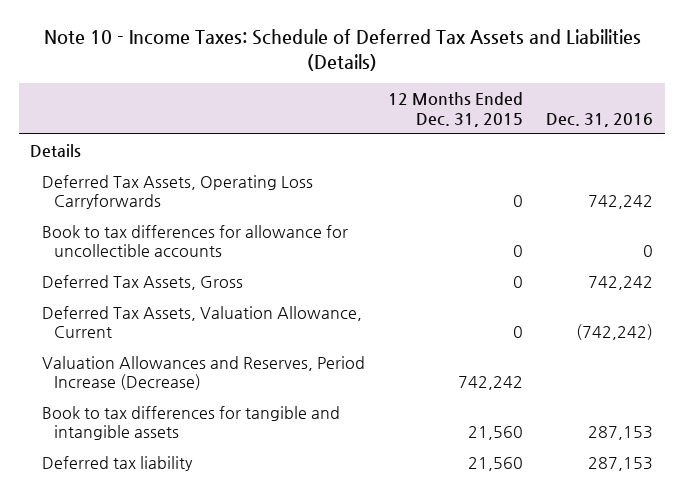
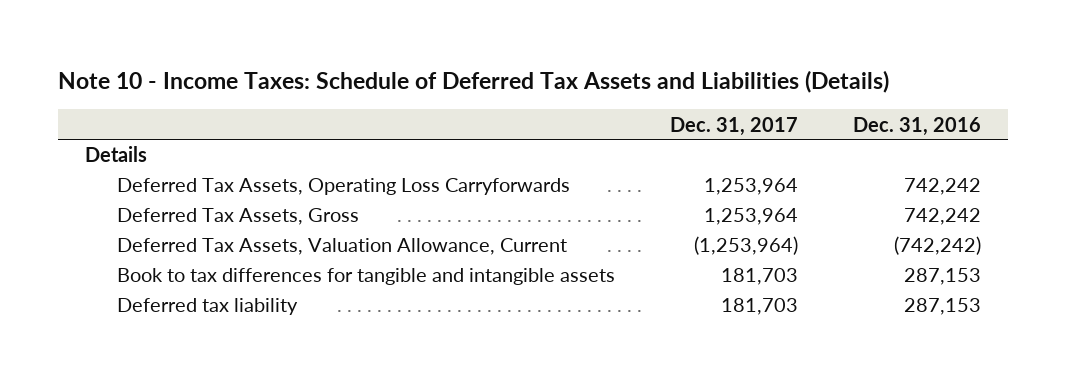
- | 12 Months Ended Dec. 31, 2015 | Dec. 31, 2016
+ | Dec. 31, 2017 | Dec. 31, 2016
- Book to tax differences for allowance for uncollectible accounts | 0 | 0
- Valuation Allowances and Reserves, Period Increase (Decrease) | 742,242 |

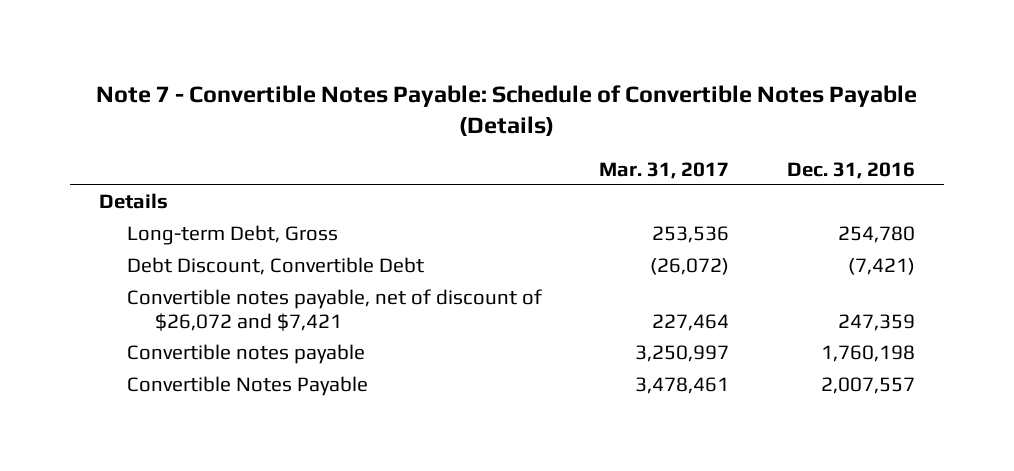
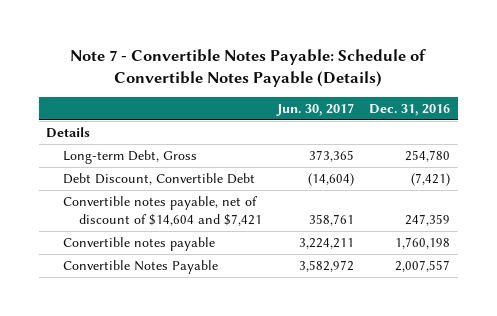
- | Mar. 31, 2017 | Dec. 31, 2016
+ | Jun. 30, 2017 | Dec. 31, 2016
- Convertible notes payable, net of discount of $26,072 and $7,421 | 227,464 | 247,359
+ Convertible notes payable, net of discount of $14,604 and $7,421 | 358,761 | 247,359

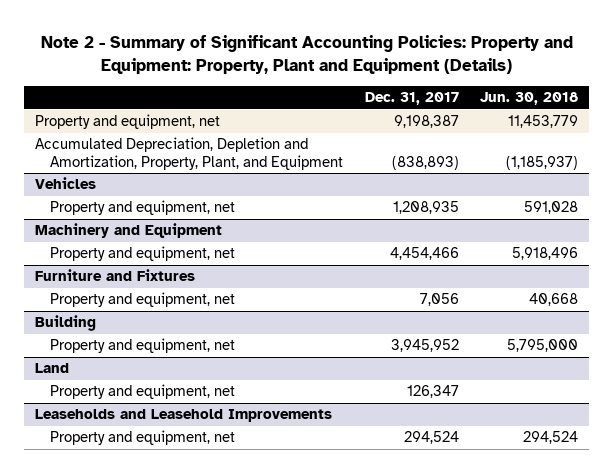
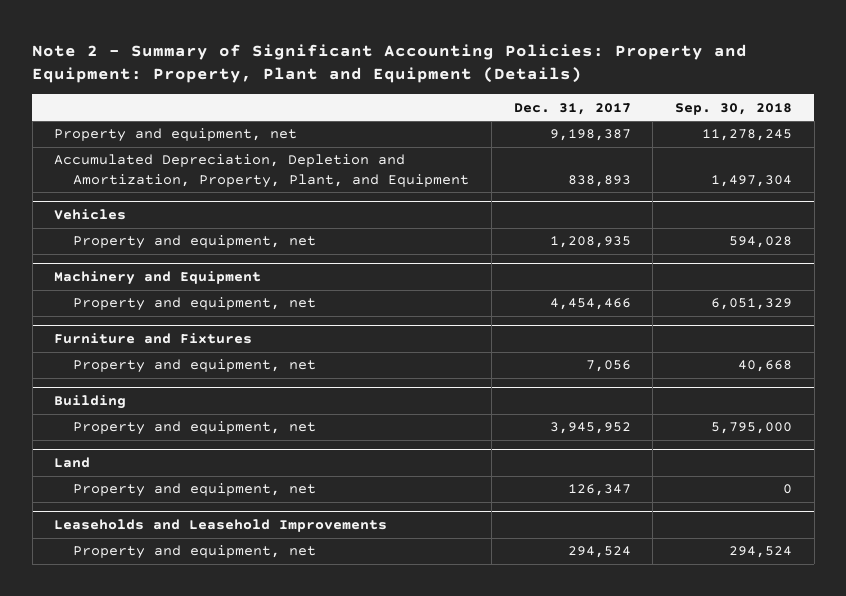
- | Dec. 31, 2017 | Jun. 30, 2018
+ | Dec. 31, 2017 | Sep. 30, 2018
- Accumulated Depreciation, Depletion and Amortization, Property, Plant, and Equipment | (838,893) | (1,185,937)
+ Accumulated Depreciation, Depletion and Amortization, Property, Plant, and Equipment | 838,893 | 1,497,304

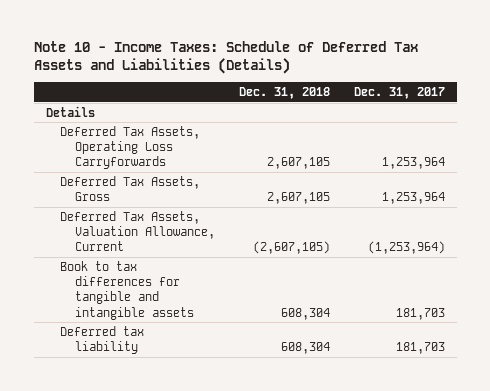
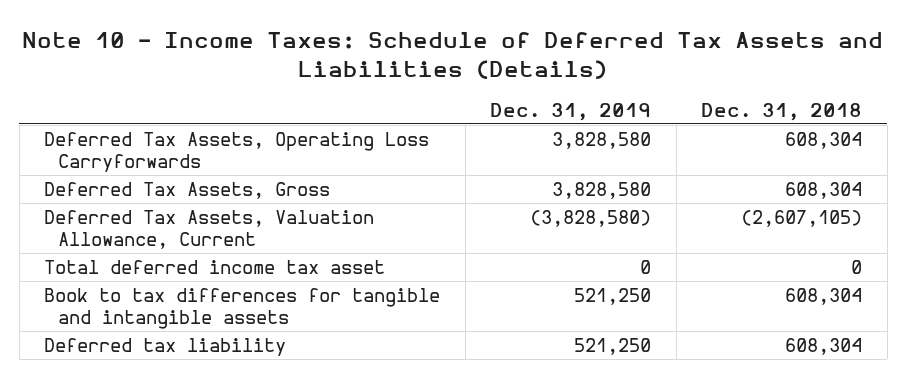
- | Dec. 31, 2018 | Dec. 31, 2017
+ | Dec. 31, 2019 | Dec. 31, 2018
- Details
- Deferred Tax Assets, Operating Loss Carryforwards | 2,607,105 | 1,253,964
- Deferred Tax Assets, Gross | 2,607,105 | 1,253,964
+ Deferred Tax Assets, Operating Loss Carryforwards | 3,828,580 | 608,304
+ Deferred Tax Assets, Gross | 3,828,580 | 608,304
+ Total deferred income tax asset | 0 | 0

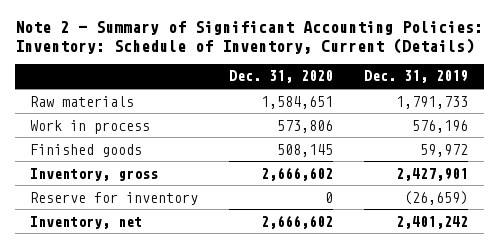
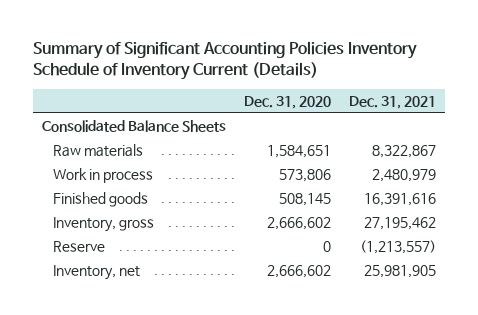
- Note 2 - Summary of Significant Accounting Policies: Inventory: Schedule of Inventory, Current (Details)
+ Summary of Significant Accounting Policies Inventory Schedule of Inventory Current (Details)
- | Dec. 31, 2020 | Dec. 31, 2019
+ | Dec. 31, 2020 | Dec. 31, 2021
+ Consolidated Balance Sheets
- Reserve for inventory | 0 | (26,659)
+ Reserve | 0 | (1,213,557)

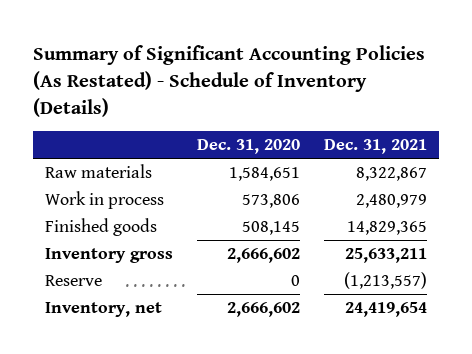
- Summary of Significant Accounting Policies Inventory Schedule of Inventory Current (Details)
+ Summary of Significant Accounting Policies (As Restated) - Schedule of Inventory (Details)
- Consolidated Balance Sheets
- Finished goods | 508,145 | 16,391,616
- Inventory, gross | 2,666,602 | 27,195,462
+ Finished goods | 508,145 | 14,829,365
+ Inventory gross | 2,666,602 | 25,633,211
- Inventory, net | 2,666,602 | 25,981,905
+ Inventory, net | 2,666,602 | 24,419,654

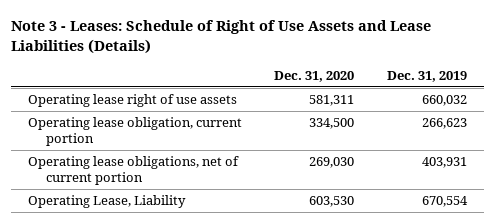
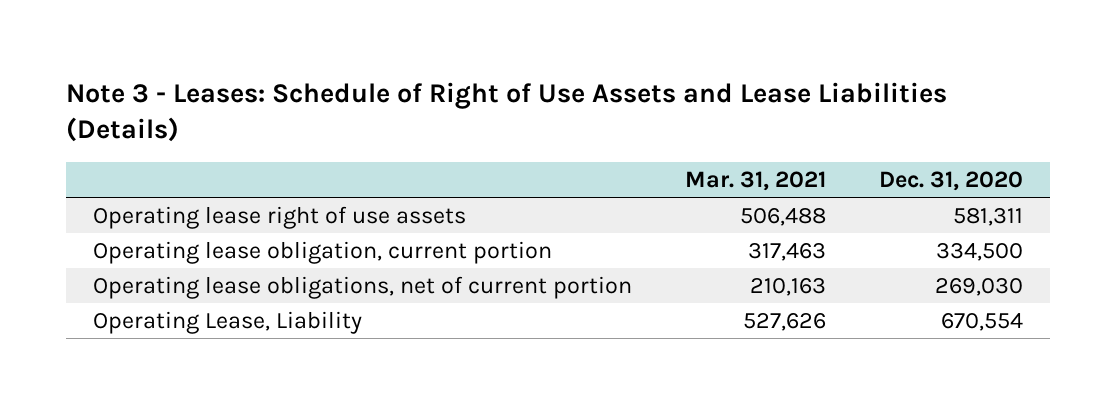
- | Dec. 31, 2020 | Dec. 31, 2019
+ | Mar. 31, 2021 | Dec. 31, 2020
- Operating Lease, Liability | 603,530 | 670,554
+ Operating Lease, Liability | 527,626 | 670,554

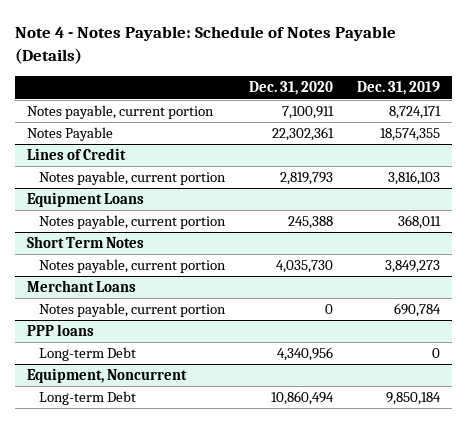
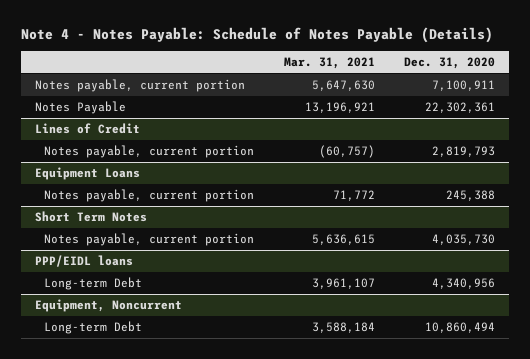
- | Dec. 31, 2020 | Dec. 31, 2019
+ | Mar. 31, 2021 | Dec. 31, 2020
- Merchant Loans
- Notes payable, current portion | 0 | 690,784
- PPP loans
+ PPP/EIDL loans

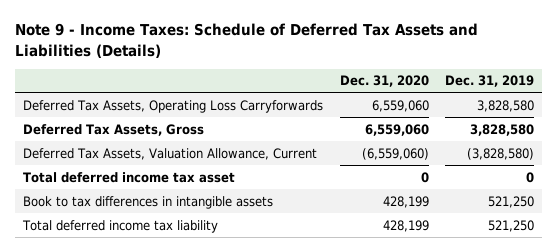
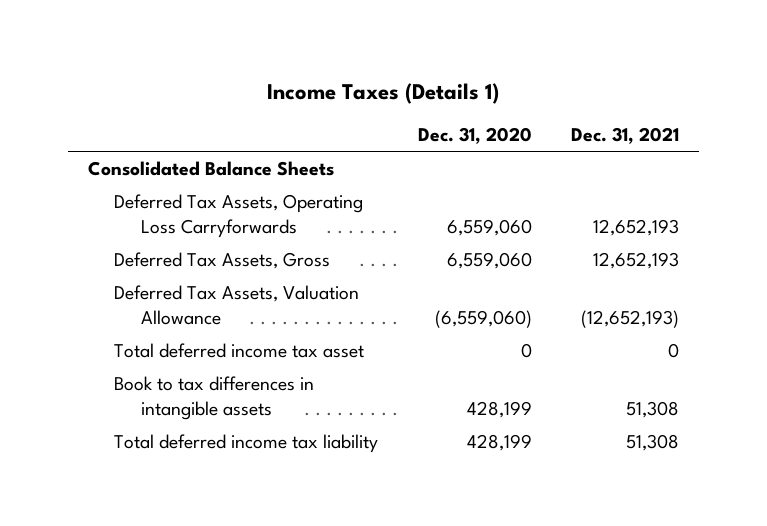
- Note 9 - Income Taxes: Schedule of Deferred Tax Assets and Liabilities (Details)
+ Income Taxes (Details 1)
- | Dec. 31, 2020 | Dec. 31, 2019
+ | Dec. 31, 2020 | Dec. 31, 2021
+ Consolidated Balance Sheets
- Deferred Tax Assets, Valuation Allowance, Current | (6,559,060) | (3,828,580)
+ Deferred Tax Assets, Valuation Allowance | (6,559,060) | (12,652,193)

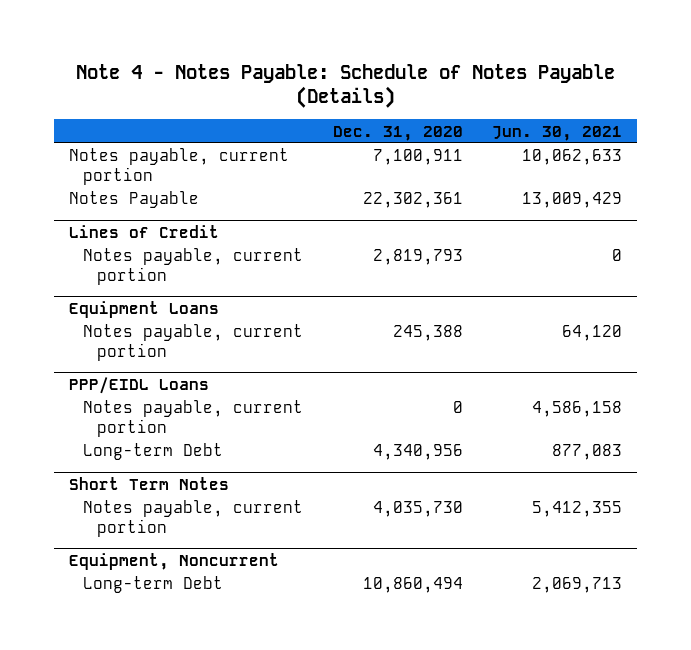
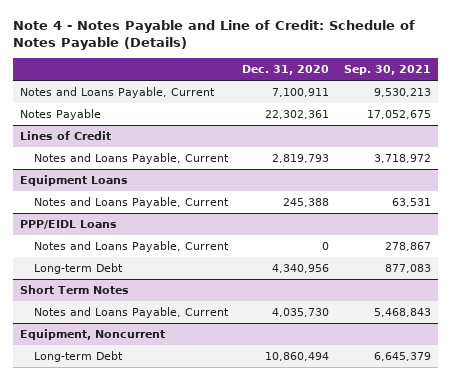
- Note 4 - Notes Payable: Schedule of Notes Payable (Details)
+ Note 4 - Notes Payable and Line of Credit: Schedule of Notes Payable (Details)
- | Dec. 31, 2020 | Jun. 30, 2021
+ | Dec. 31, 2020 | Sep. 30, 2021
- Notes payable, current portion | 7,100,911 | 10,062,633
+ Notes and Loans Payable, Current | 7,100,911 | 9,530,213
@ Lines of Credit
- Notes payable, current portion | 2,819,793 | 0
+ Notes and Loans Payable, Current | 2,819,793 | 3,718,972
@ Equipment Loans
- Notes payable, current portion | 245,388 | 64,120
+ Notes and Loans Payable, Current | 245,388 | 63,531
@ PPP/EIDL Loans
- Notes payable, current portion | 0 | 4,586,158
+ Notes and Loans Payable, Current | 0 | 278,867
@ Short Term Notes
- Notes payable, current portion | 4,035,730 | 5,412,355
+ Notes and Loans Payable, Current | 4,035,730 | 5,468,843

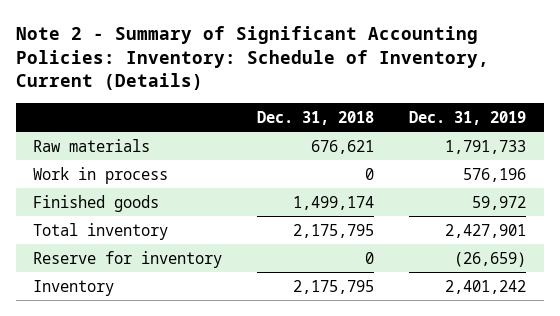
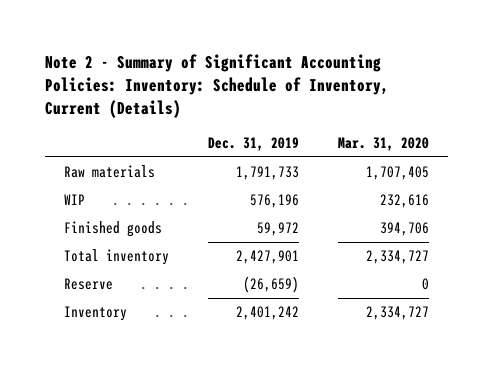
- | Dec. 31, 2018 | Dec. 31, 2019
+ | Dec. 31, 2019 | Mar. 31, 2020
- Work in process | 0 | 576,196
+ WIP | 576,196 | 232,616
- Reserve for inventory | 0 | (26,659)
+ Reserve | (26,659) | 0

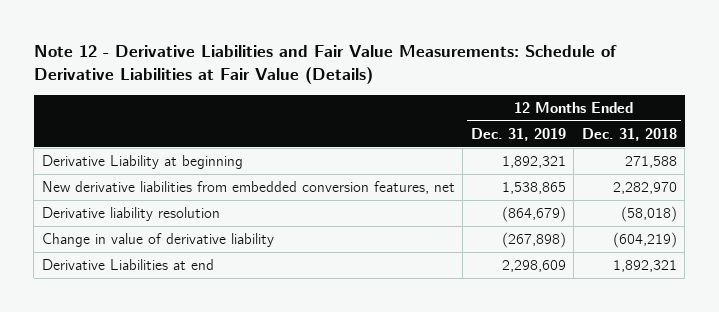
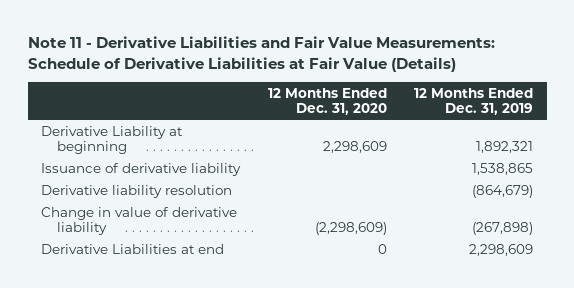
- Note 12 - Derivative Liabilities and Fair Value Measurements: Schedule of Derivative Liabilities at Fair Value (Details)
+ Note 11 - Derivative Liabilities and Fair Value Measurements: Schedule of Derivative Liabilities at Fair Value (Details)
- | 12 Months Ended Dec. 31, 2019 | 12 Months Ended Dec. 31, 2018
+ | 12 Months Ended Dec. 31, 2020 | 12 Months Ended Dec. 31, 2019
- New derivative liabilities from embedded conversion features, net | 1,538,865 | 2,282,970
+ Issuance of derivative liability | | 1,538,865

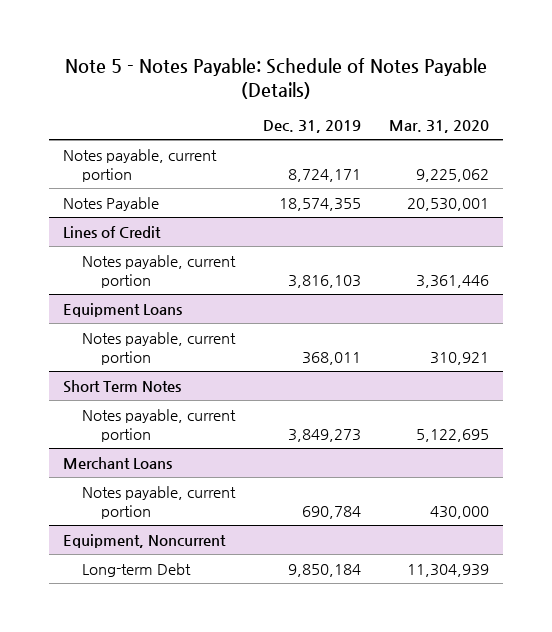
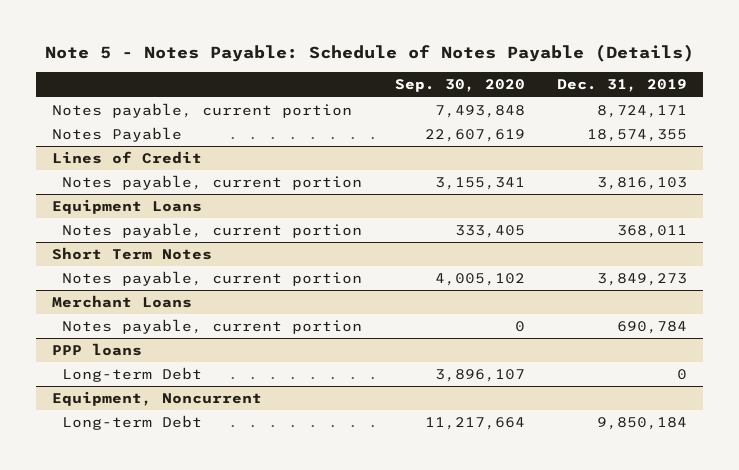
- | Dec. 31, 2019 | Mar. 31, 2020
+ | Sep. 30, 2020 | Dec. 31, 2019
+ PPP loans
+ Long-term Debt | 3,896,107 | 0

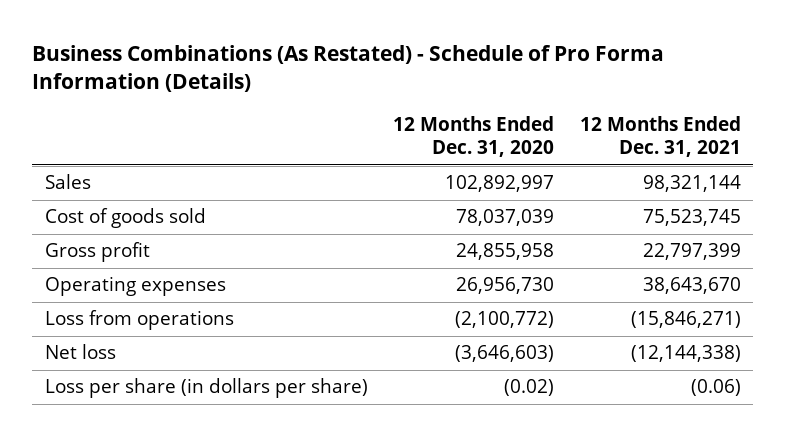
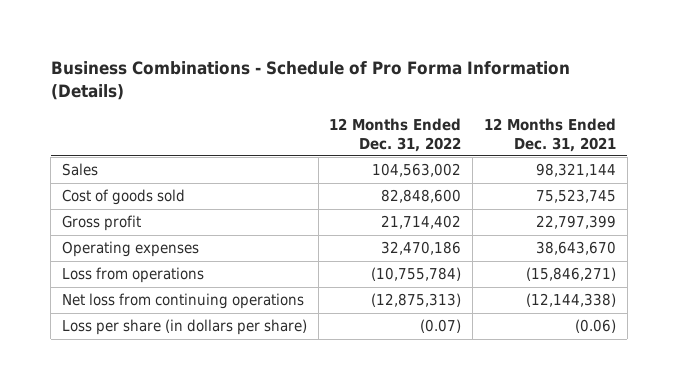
- Business Combinations (As Restated) - Schedule of Pro Forma Information (Details)
+ Business Combinations - Schedule of Pro Forma Information (Details)
- | 12 Months Ended Dec. 31, 2020 | 12 Months Ended Dec. 31, 2021
+ | 12 Months Ended Dec. 31, 2022 | 12 Months Ended Dec. 31, 2021
- Net loss | (3,646,603) | (12,144,338)
+ Net loss from continuing operations | (12,875,313) | (12,144,338)

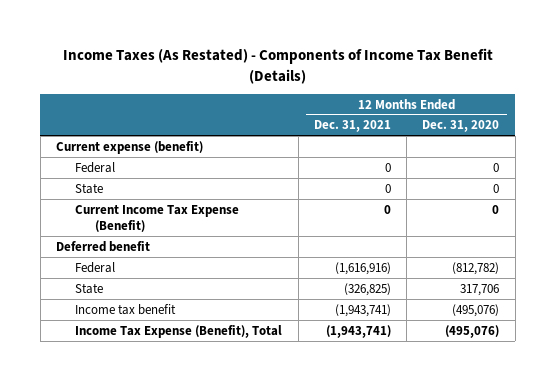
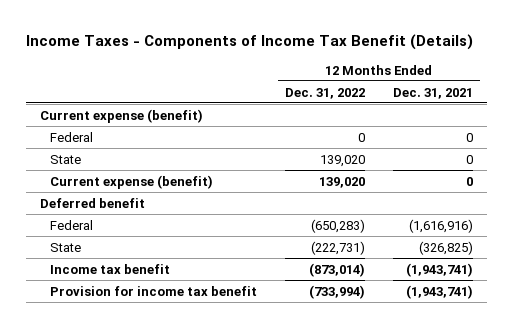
- Income Taxes (As Restated) - Components of Income Tax Benefit (Details)
+ Income Taxes - Components of Income Tax Benefit (Details)
- | 12 Months Ended Dec. 31, 2021 | 12 Months Ended Dec. 31, 2020
+ | 12 Months Ended Dec. 31, 2022 | 12 Months Ended Dec. 31, 2021
- Current Income Tax Expense (Benefit) | 0 | 0
+ Current expense (benefit) | 139,020 | 0
- Income Tax Expense (Benefit), Total | (1,943,741) | (495,076)
+ Provision for income tax benefit | (733,994) | (1,943,741)

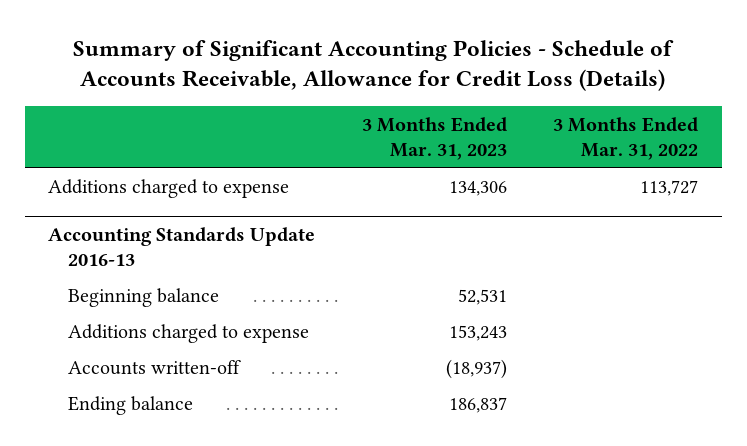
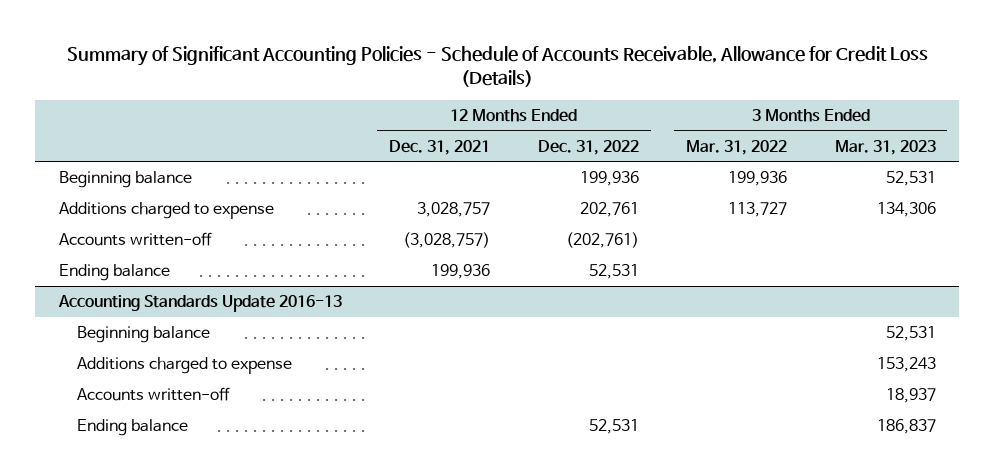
- | 3 Months Ended Mar. 31, 2023 | 3 Months Ended Mar. 31, 2022
+ | 12 Months Ended Dec. 31, 2021 | 12 Months Ended Dec. 31, 2022 | 3 Months Ended Mar. 31, 2022 | 3 Months Ended Mar. 31, 2023
+ Beginning balance | | 199,936 | 199,936 | 52,531
+ Accounts written-off | (3,028,757) | (202,761) | |
+ Ending balance | 199,936 | 52,531 | |
@ Accounting Standards Update 2016-13
- Accounts written-off | (18,937) |
+ Accounts written-off | | | | 18,937

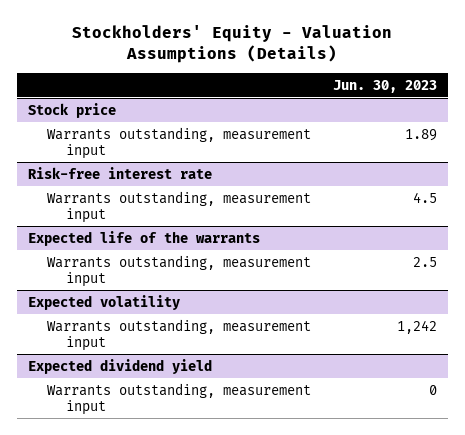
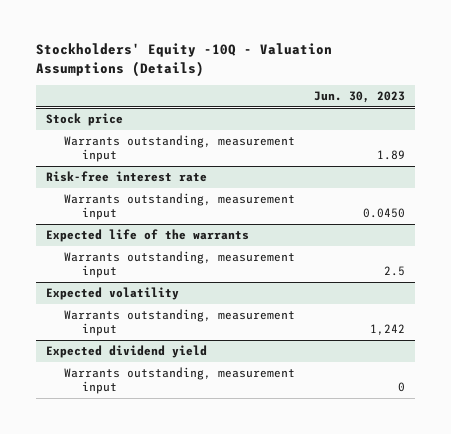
- Stockholders' Equity - Valuation Assumptions (Details)
+ Stockholders' Equity -10Q - Valuation Assumptions (Details)
@ Risk-free interest rate
- Warrants outstanding, measurement input | 4.5
+ Warrants outstanding, measurement input | 0.0450

